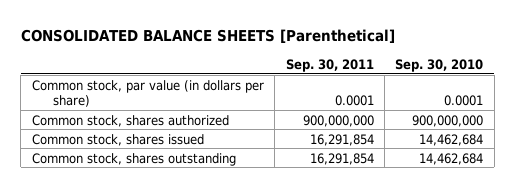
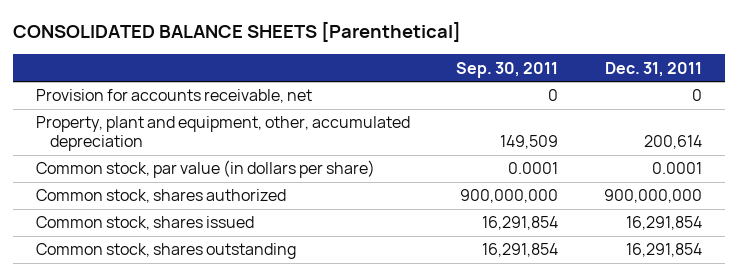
- | Sep. 30, 2011 | Sep. 30, 2010
+ | Sep. 30, 2011 | Dec. 31, 2011
+ Provision for accounts receivable, net | 0 | 0
+ Property, plant and equipment, other, accumulated depreciation | 149,509 | 200,614

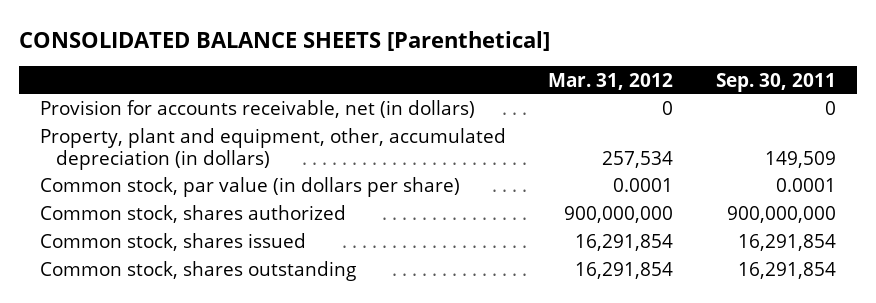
- | Sep. 30, 2011 | Dec. 31, 2011
+ | Mar. 31, 2012 | Sep. 30, 2011
- Provision for accounts receivable, net | 0 | 0
- Property, plant and equipment, other, accumulated depreciation | 149,509 | 200,614
+ Provision for accounts receivable, net (in dollars) | 0 | 0
+ Property, plant and equipment, other, accumulated depreciation (in dollars) | 257,534 | 149,509

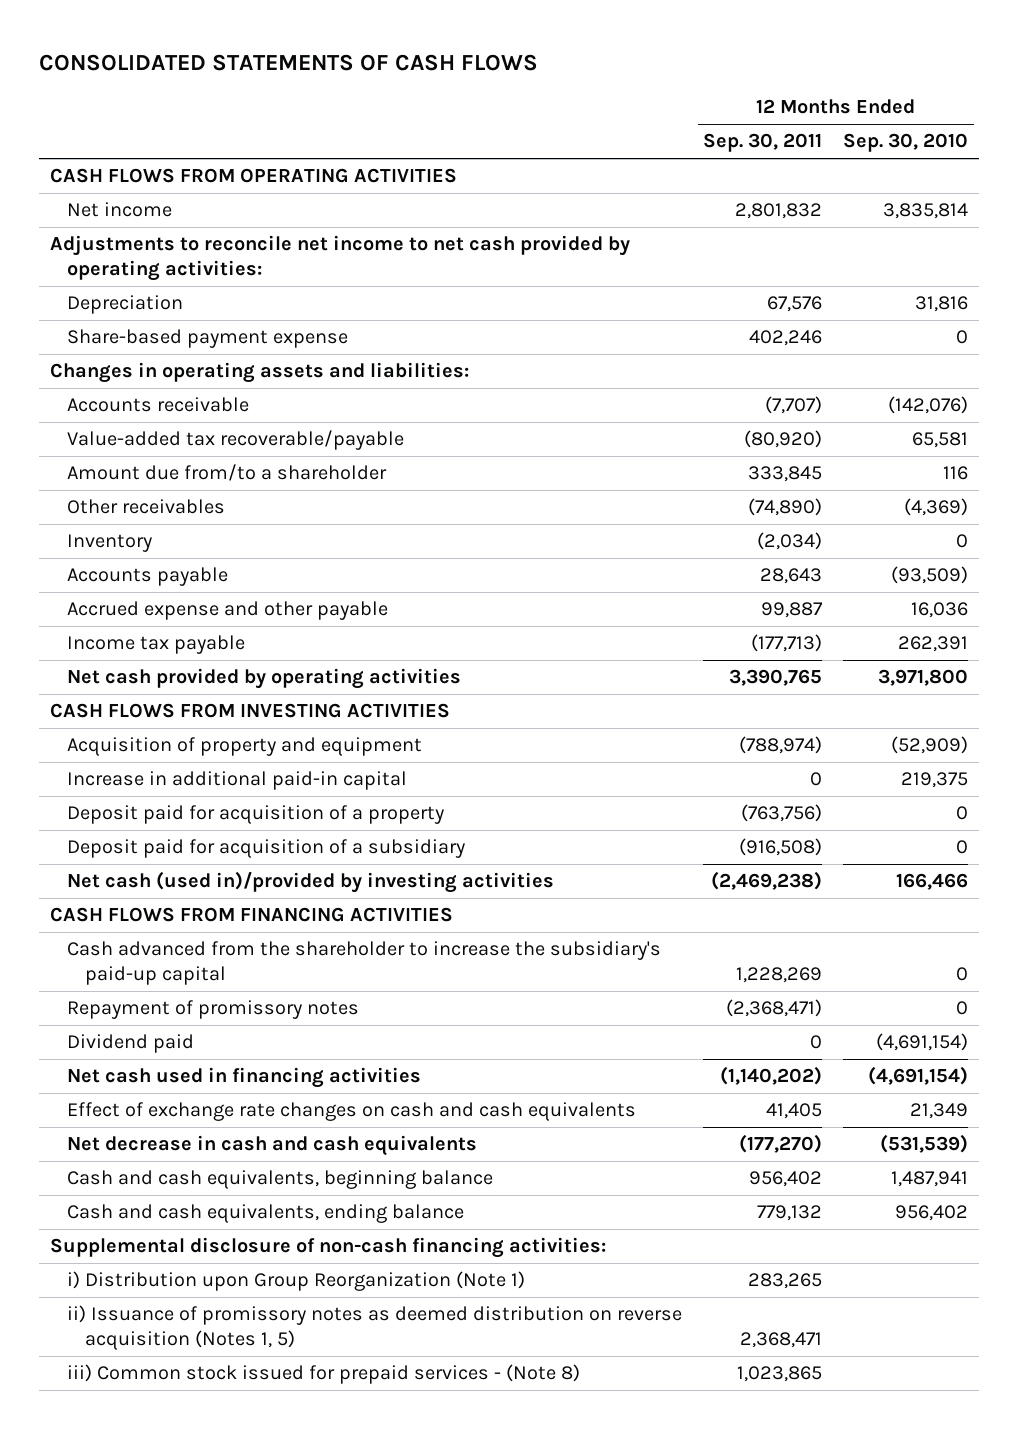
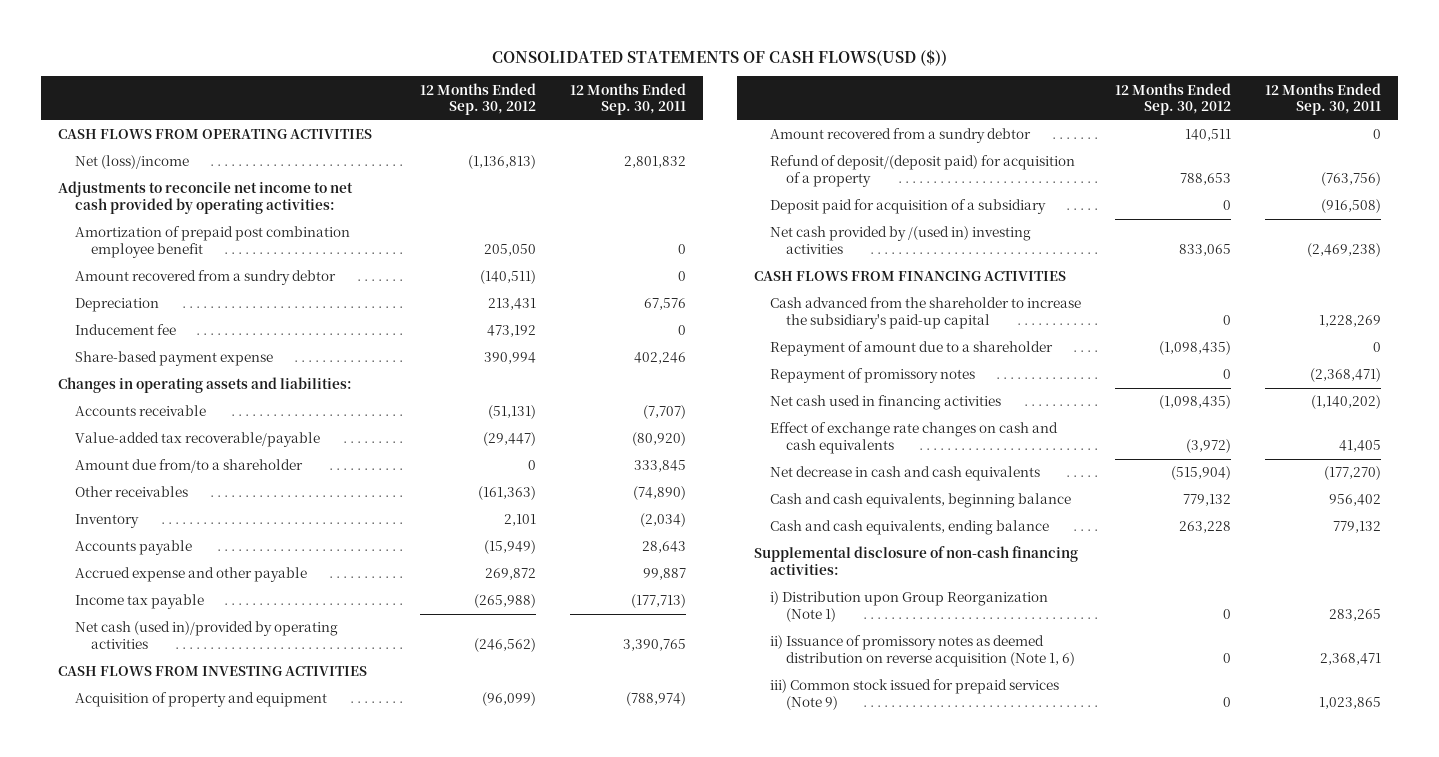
- CONSOLIDATED STATEMENTS OF CASH FLOWS
+ CONSOLIDATED STATEMENTS OF CASH FLOWS(USD ($))
- | 12 Months Ended Sep. 30, 2011 | 12 Months Ended Sep. 30, 2010
+ | 12 Months Ended Sep. 30, 2012 | 12 Months Ended Sep. 30, 2011
- Net income | 2,801,832 | 3,835,814
+ Net (loss)/income | (1,136,813) | 2,801,832
+ Amortization of prepaid post combination employee benefit | 205,050 | 0
+ Amount recovered from a sundry debtor | (140,511) | 0
+ Inducement fee | 473,192 | 0
- Net cash provided by operating activities | 3,390,765 | 3,971,800
+ Net cash (used in)/provided by operating activities | (246,562) | 3,390,765
- Increase in additional paid-in capital | 0 | 219,375
- Deposit paid for acquisition of a property | (763,756) | 0
+ Amount recovered from a sundry debtor | 140,511 | 0
+ Refund of deposit/(deposit paid) for acquisition of a property | 788,653 | (763,756)
- Net cash (used in)/provided by investing activities | (2,469,238) | 166,466
+ Net cash provided by /(used in) investing activities | 833,065 | (2,469,238)
+ Repayment of amount due to a shareholder | (1,098,435) | 0
- Dividend paid | 0 | (4,691,154)
- ii) Issuance of promissory notes as deemed distribution on reverse acquisition (Notes 1, 5) | 2,368,471 |
- iii) Common stock issued for prepaid services - (Note 8) | 1,023,865 |
+ ii) Issuance of promissory notes as deemed distribution on reverse acquisition (Note 1, 6) | 0 | 2,368,471
+ iii) Common stock issued for prepaid services (Note 9) | 0 | 1,023,865

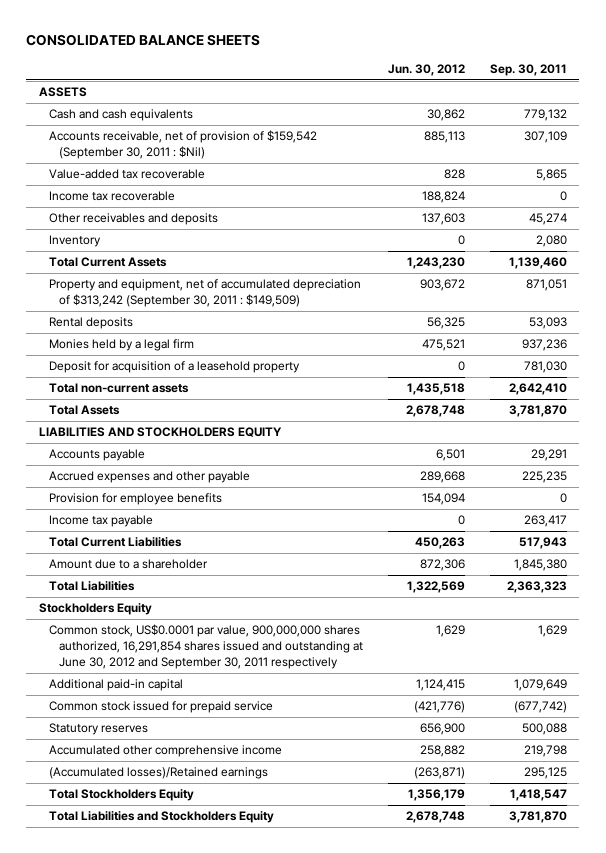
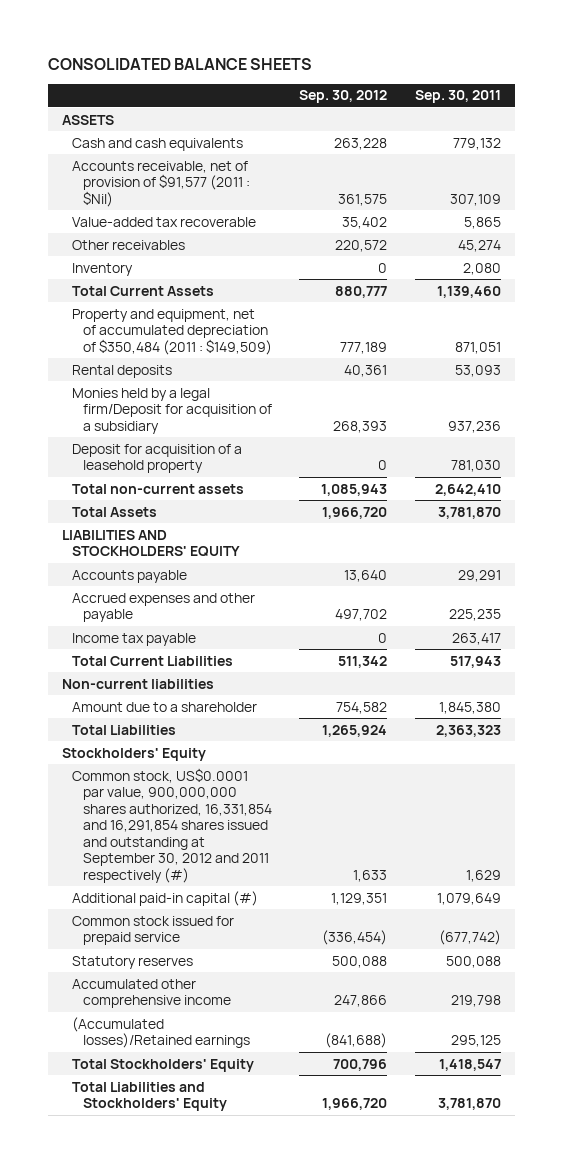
- | Jun. 30, 2012 | Sep. 30, 2011
+ | Sep. 30, 2012 | Sep. 30, 2011
- Accounts receivable, net of provision of $159,542 (September 30, 2011 : $Nil) | 885,113 | 307,109
+ Accounts receivable, net of provision of $91,577 (2011 : $Nil) | 361,575 | 307,109
- Income tax recoverable | 188,824 | 0
- Other receivables and deposits | 137,603 | 45,274
+ Other receivables | 220,572 | 45,274
- Property and equipment, net of accumulated depreciation of $313,242 (September 30, 2011 : $149,509) | 903,672 | 871,051
+ Property and equipment, net of accumulated depreciation of $350,484 (2011 : $149,509) | 777,189 | 871,051
- Monies held by a legal firm | 475,521 | 937,236
+ Monies held by a legal firm/Deposit for acquisition of a subsidiary | 268,393 | 937,236
- LIABILITIES AND STOCKHOLDERS EQUITY
+ LIABILITIES AND STOCKHOLDERS' EQUITY
- Provision for employee benefits | 154,094 | 0
+ Non-current liabilities
- Stockholders Equity
- Common stock, US$0.0001 par value, 900,000,000 shares authorized, 16,291,854 shares issued and outstanding at June 30, 2012 and September 30, 2011 respectively | 1,629 | 1,629
- Additional paid-in capital | 1,124,415 | 1,079,649
+ Stockholders' Equity
+ Common stock, US$0.0001 par value, 900,000,000 shares authorized, 16,331,854 and 16,291,854 shares issued and outstanding at September 30, 2012 and 2011 respectively (#) | 1,633 | 1,629
+ Additional paid-in capital (#) | 1,129,351 | 1,079,649
- Total Stockholders Equity | 1,356,179 | 1,418,547
- Total Liabilities and Stockholders Equity | 2,678,748 | 3,781,870
+ Total Stockholders' Equity | 700,796 | 1,418,547
+ Total Liabilities and Stockholders' Equity | 1,966,720 | 3,781,870

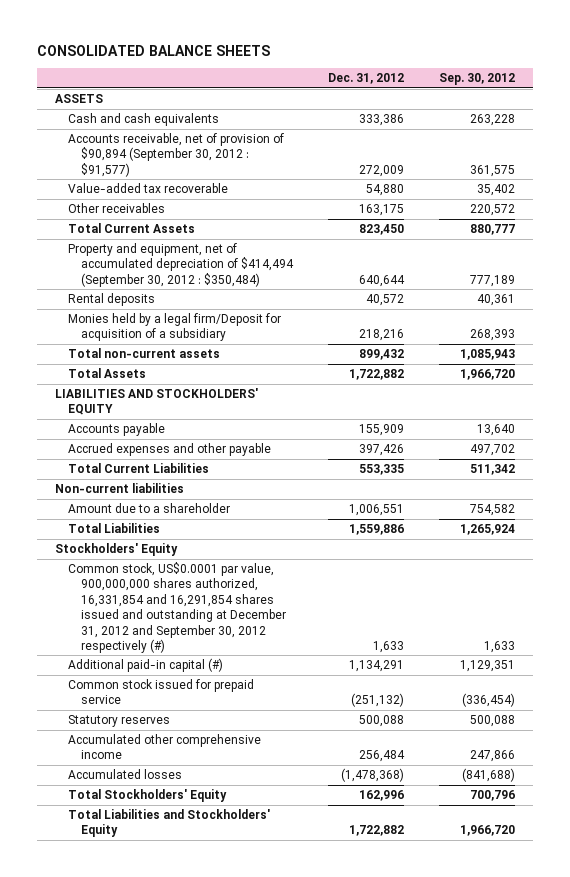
- | Sep. 30, 2012 | Sep. 30, 2011
+ | Dec. 31, 2012 | Sep. 30, 2012
- Accounts receivable, net of provision of $91,577 (2011 : $Nil) | 361,575 | 307,109
+ Accounts receivable, net of provision of $90,894 (September 30, 2012 : $91,577) | 272,009 | 361,575
- Inventory | 0 | 2,080
- Property and equipment, net of accumulated depreciation of $350,484 (2011 : $149,509) | 777,189 | 871,051
+ Property and equipment, net of accumulated depreciation of $414,494 (September 30, 2012 : $350,484) | 640,644 | 777,189
- Deposit for acquisition of a leasehold property | 0 | 781,030
- Income tax payable | 0 | 263,417
- Common stock, US$0.0001 par value, 900,000,000 shares authorized, 16,331,854 and 16,291,854 shares issued and outstanding at September 30, 2012 and 2011 respectively (#) | 1,633 | 1,629
+ Common stock, US$0.0001 par value, 900,000,000 shares authorized, 16,331,854 and 16,291,854 shares issued and outstanding at December 31, 2012 and September 30, 2012 respectively (#) | 1,633 | 1,633
- (Accumulated losses)/Retained earnings | (841,688) | 295,125
+ Accumulated losses | (1,478,368) | (841,688)

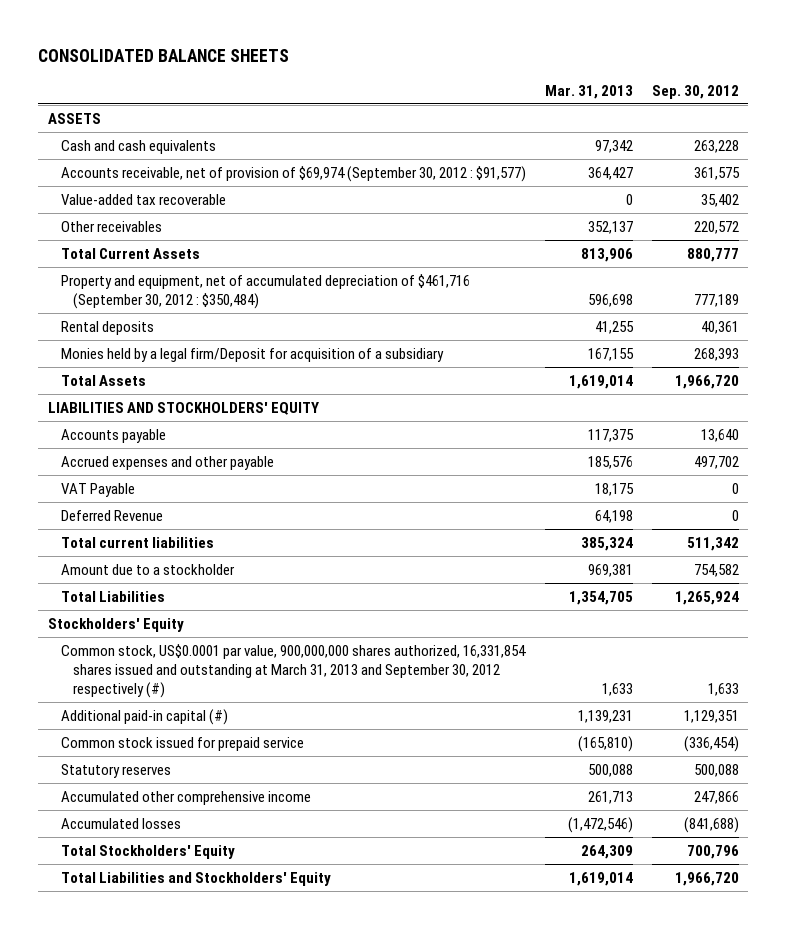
- | Dec. 31, 2012 | Sep. 30, 2012
+ | Mar. 31, 2013 | Sep. 30, 2012
- Accounts receivable, net of provision of $90,894 (September 30, 2012 : $91,577) | 272,009 | 361,575
+ Accounts receivable, net of provision of $69,974 (September 30, 2012 : $91,577) | 364,427 | 361,575
- Property and equipment, net of accumulated depreciation of $414,494 (September 30, 2012 : $350,484) | 640,644 | 777,189
+ Property and equipment, net of accumulated depreciation of $461,716 (September 30, 2012 : $350,484) | 596,698 | 777,189
- Total non-current assets | 899,432 | 1,085,943
- Total Current Liabilities | 553,335 | 511,342
- Non-current liabilities
- Amount due to a shareholder | 1,006,551 | 754,582
+ VAT Payable | 18,175 | 0
+ Deferred Revenue | 64,198 | 0
+ Total current liabilities | 385,324 | 511,342
+ Amount due to a stockholder | 969,381 | 754,582
- Common stock, US$0.0001 par value, 900,000,000 shares authorized, 16,331,854 and 16,291,854 shares issued and outstanding at December 31, 2012 and September 30, 2012 respectively (#) | 1,633 | 1,633
+ Common stock, US$0.0001 par value, 900,000,000 shares authorized, 16,331,854 shares issued and outstanding at March 31, 2013 and September 30, 2012 respectively (#) | 1,633 | 1,633

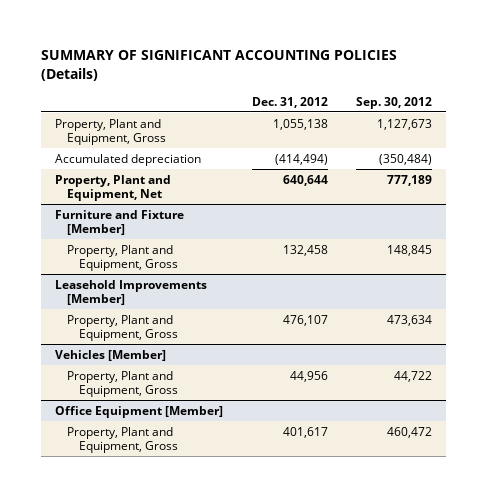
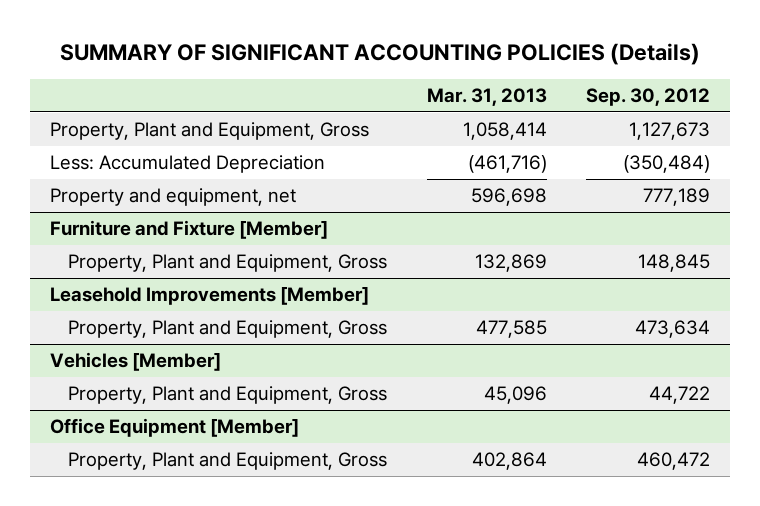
- | Dec. 31, 2012 | Sep. 30, 2012
+ | Mar. 31, 2013 | Sep. 30, 2012
- Accumulated depreciation | (414,494) | (350,484)
- Property, Plant and Equipment, Net | 640,644 | 777,189
+ Less: Accumulated Depreciation | (461,716) | (350,484)
+ Property and equipment, net | 596,698 | 777,189

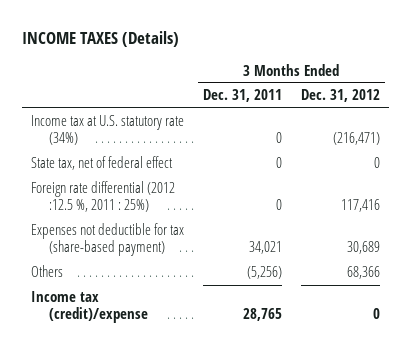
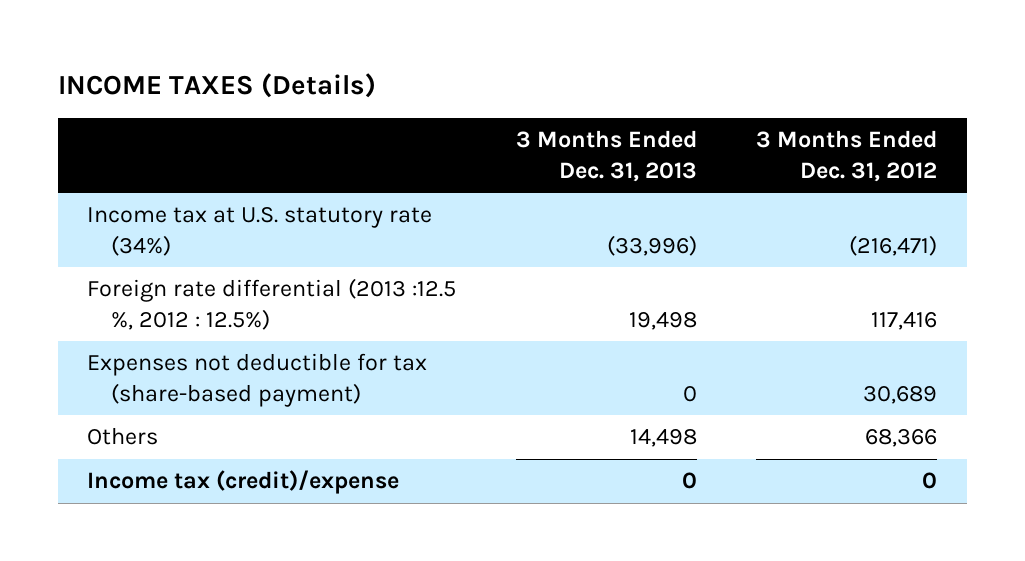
- | 3 Months Ended Dec. 31, 2011 | 3 Months Ended Dec. 31, 2012
+ | 3 Months Ended Dec. 31, 2013 | 3 Months Ended Dec. 31, 2012
- State tax, net of federal effect | 0 | 0
- Foreign rate differential (2012 :12.5 %, 2011 : 25%) | 0 | 117,416
+ Foreign rate differential (2013 :12.5 %, 2012 : 12.5%) | 19,498 | 117,416

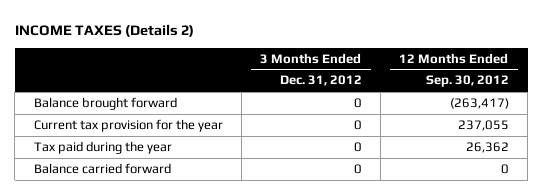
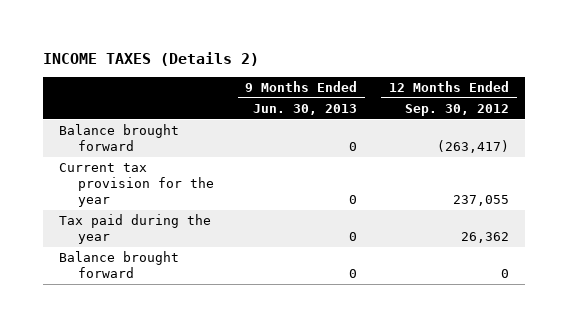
- | 3 Months Ended Dec. 31, 2012 | 12 Months Ended Sep. 30, 2012
+ | 9 Months Ended Jun. 30, 2013 | 12 Months Ended Sep. 30, 2012
- Balance carried forward | 0 | 0
+ Balance brought forward | 0 | 0

